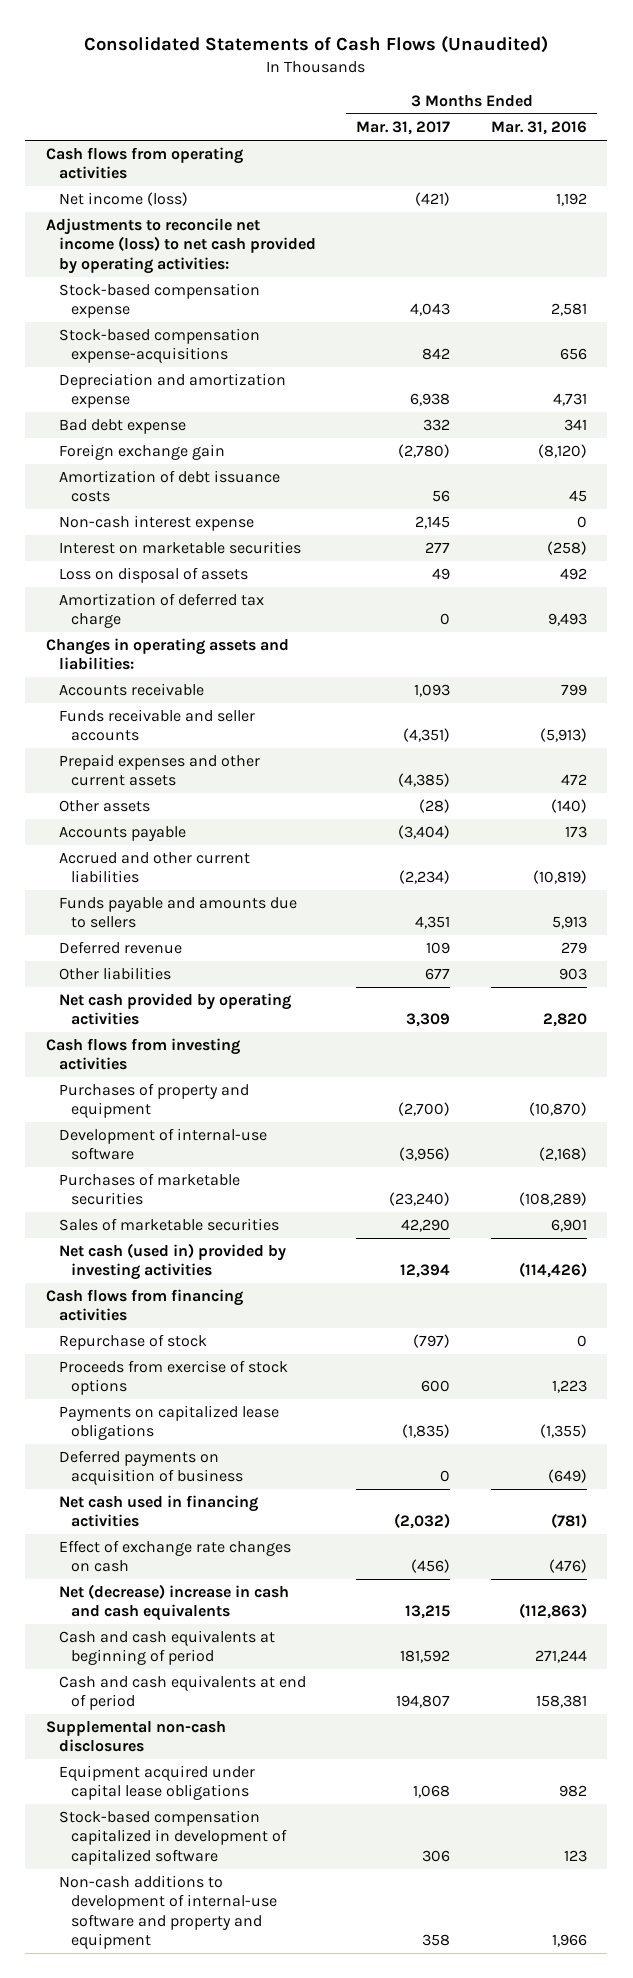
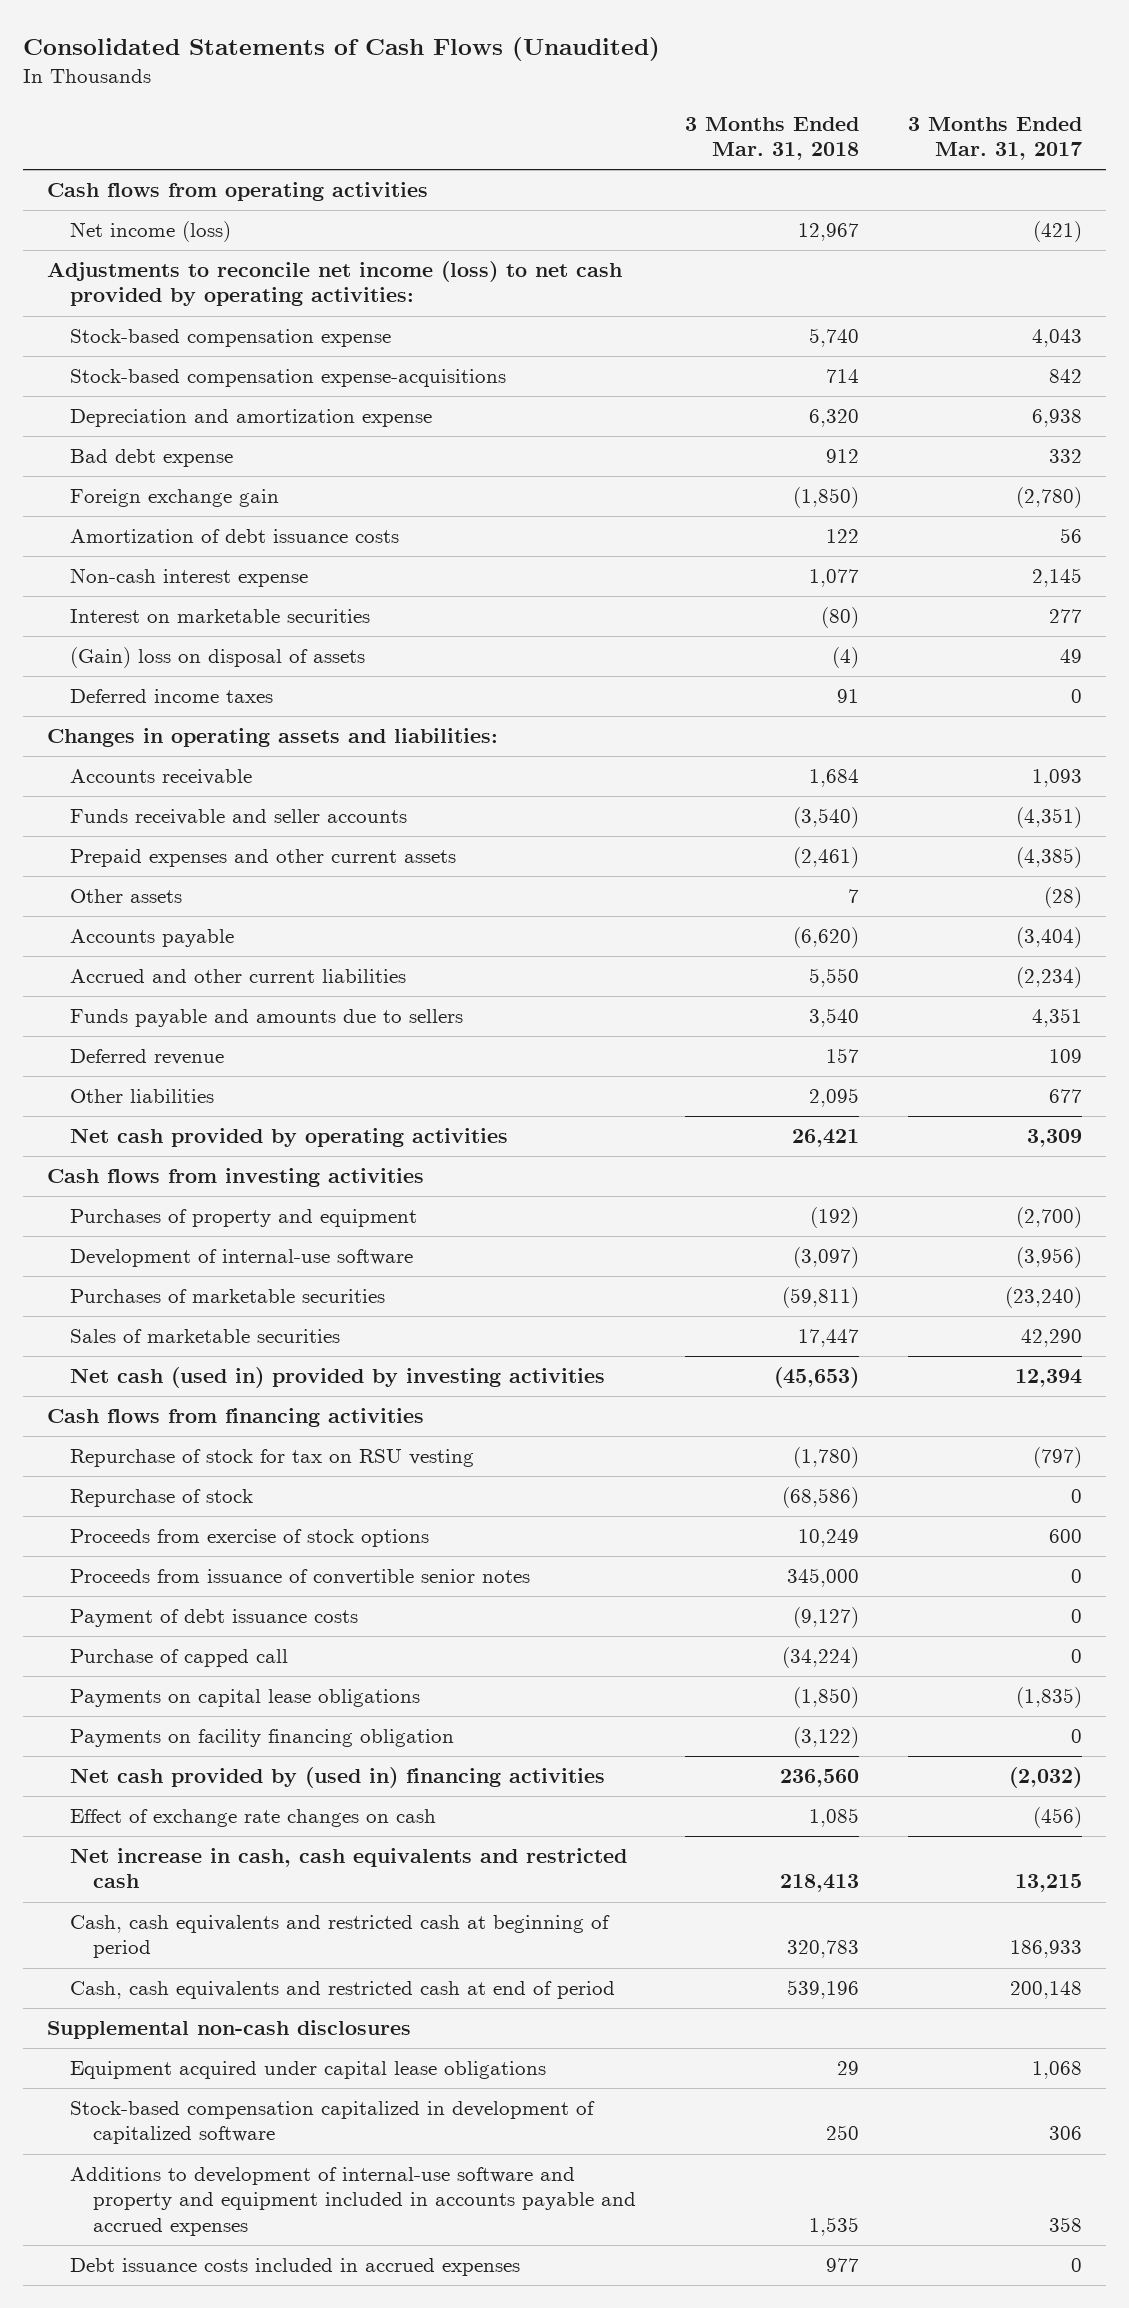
- | 3 Months Ended Mar. 31, 2017 | 3 Months Ended Mar. 31, 2016
+ | 3 Months Ended Mar. 31, 2018 | 3 Months Ended Mar. 31, 2017
- Loss on disposal of assets | 49 | 492
- Amortization of deferred tax charge | 0 | 9,493
+ (Gain) loss on disposal of assets | (4) | 49
+ Deferred income taxes | 91 | 0
- Repurchase of stock | (797) | 0
+ Repurchase of stock for tax on RSU vesting | (1,780) | (797)
+ Repurchase of stock | (68,586) | 0
- Payments on capitalized lease obligations | (1,835) | (1,355)
- Deferred payments on acquisition of business | 0 | (649)
- Net cash used in financing activities | (2,032) | (781)
+ Proceeds from issuance of convertible senior notes | 345,000 | 0
+ Payment of debt issuance costs | (9,127) | 0
+ Purchase of capped call | (34,224) | 0
+ Payments on capital lease obligations | (1,850) | (1,835)
+ Payments on facility financing obligation | (3,122) | 0
+ Net cash provided by (used in) financing activities | 236,560 | (2,032)
- Net (decrease) increase in cash and cash equivalents | 13,215 | (112,863)
- Cash and cash equivalents at beginning of period | 181,592 | 271,244
- Cash and cash equivalents at end of period | 194,807 | 158,381
+ Net increase in cash, cash equivalents and restricted cash | 218,413 | 13,215
+ Cash, cash equivalents and restricted cash at beginning of period | 320,783 | 186,933
+ Cash, cash equivalents and restricted cash at end of period | 539,196 | 200,148
- Non-cash additions to development of internal-use software and property and equipment | 358 | 1,966
+ Additions to development of internal-use software and property and equipment included in accounts payable and accrued expenses | 1,535 | 358
+ Debt issuance costs included in accrued expenses | 977 | 0

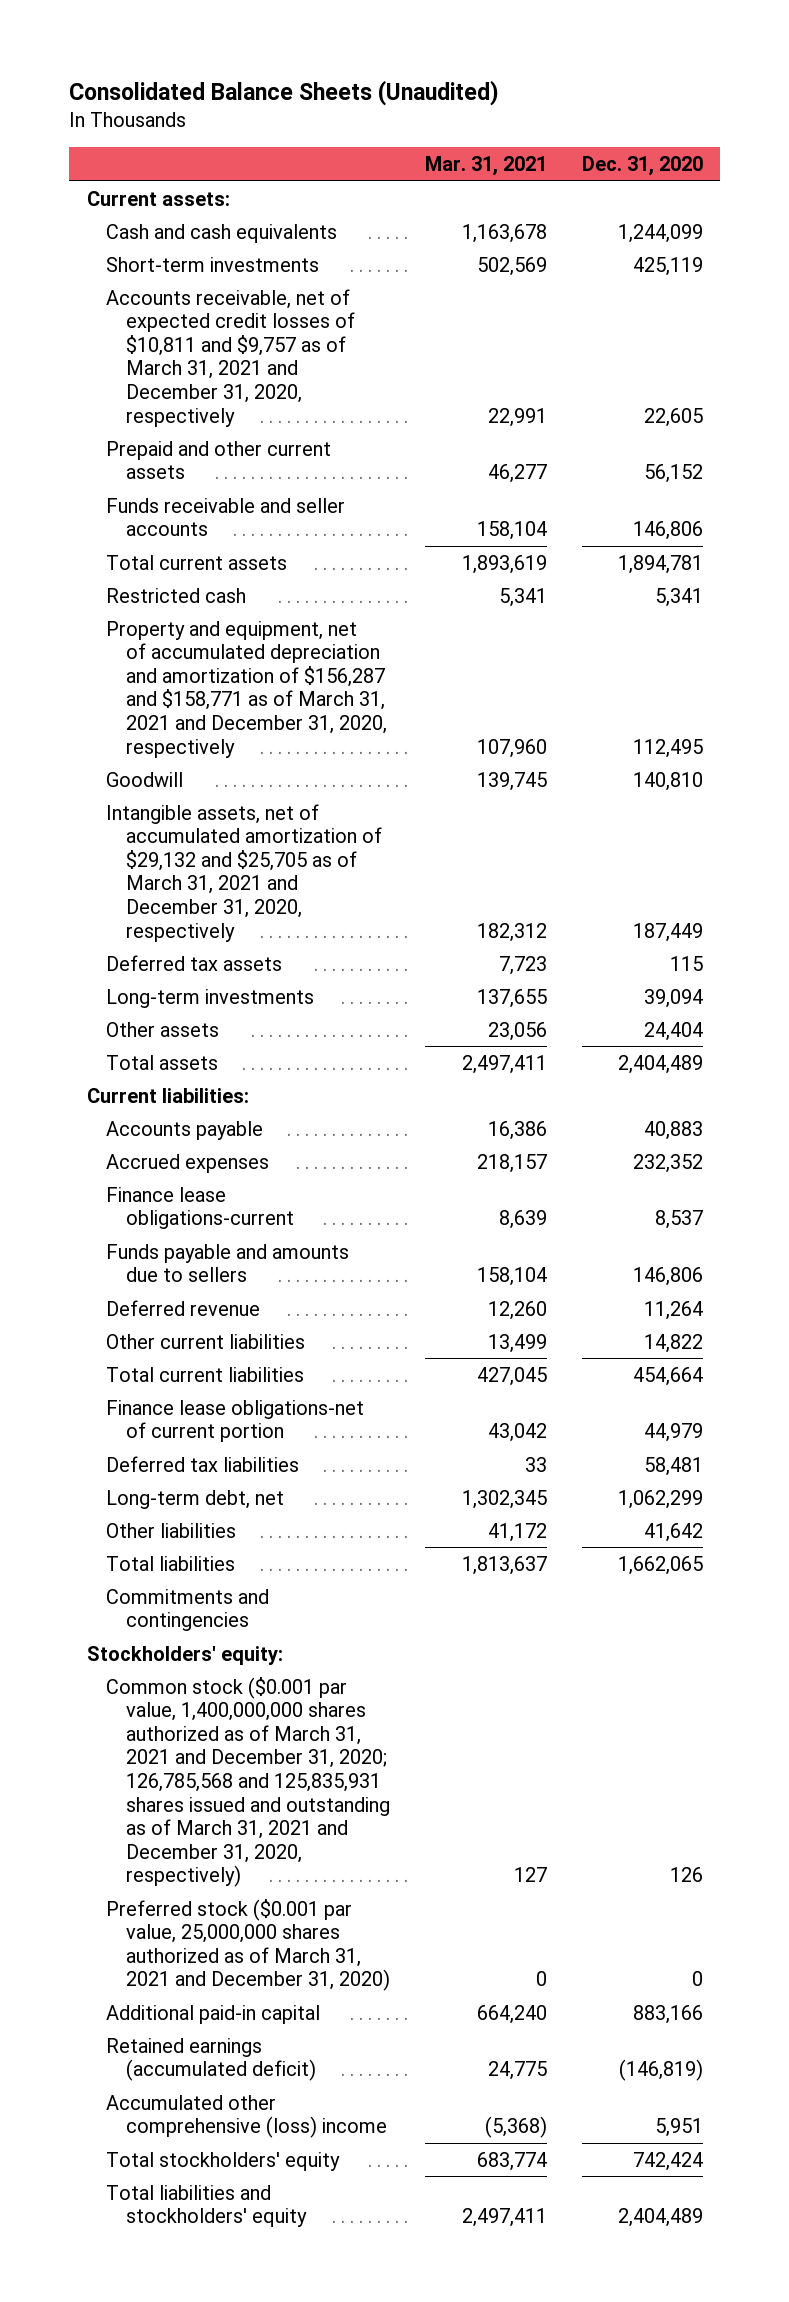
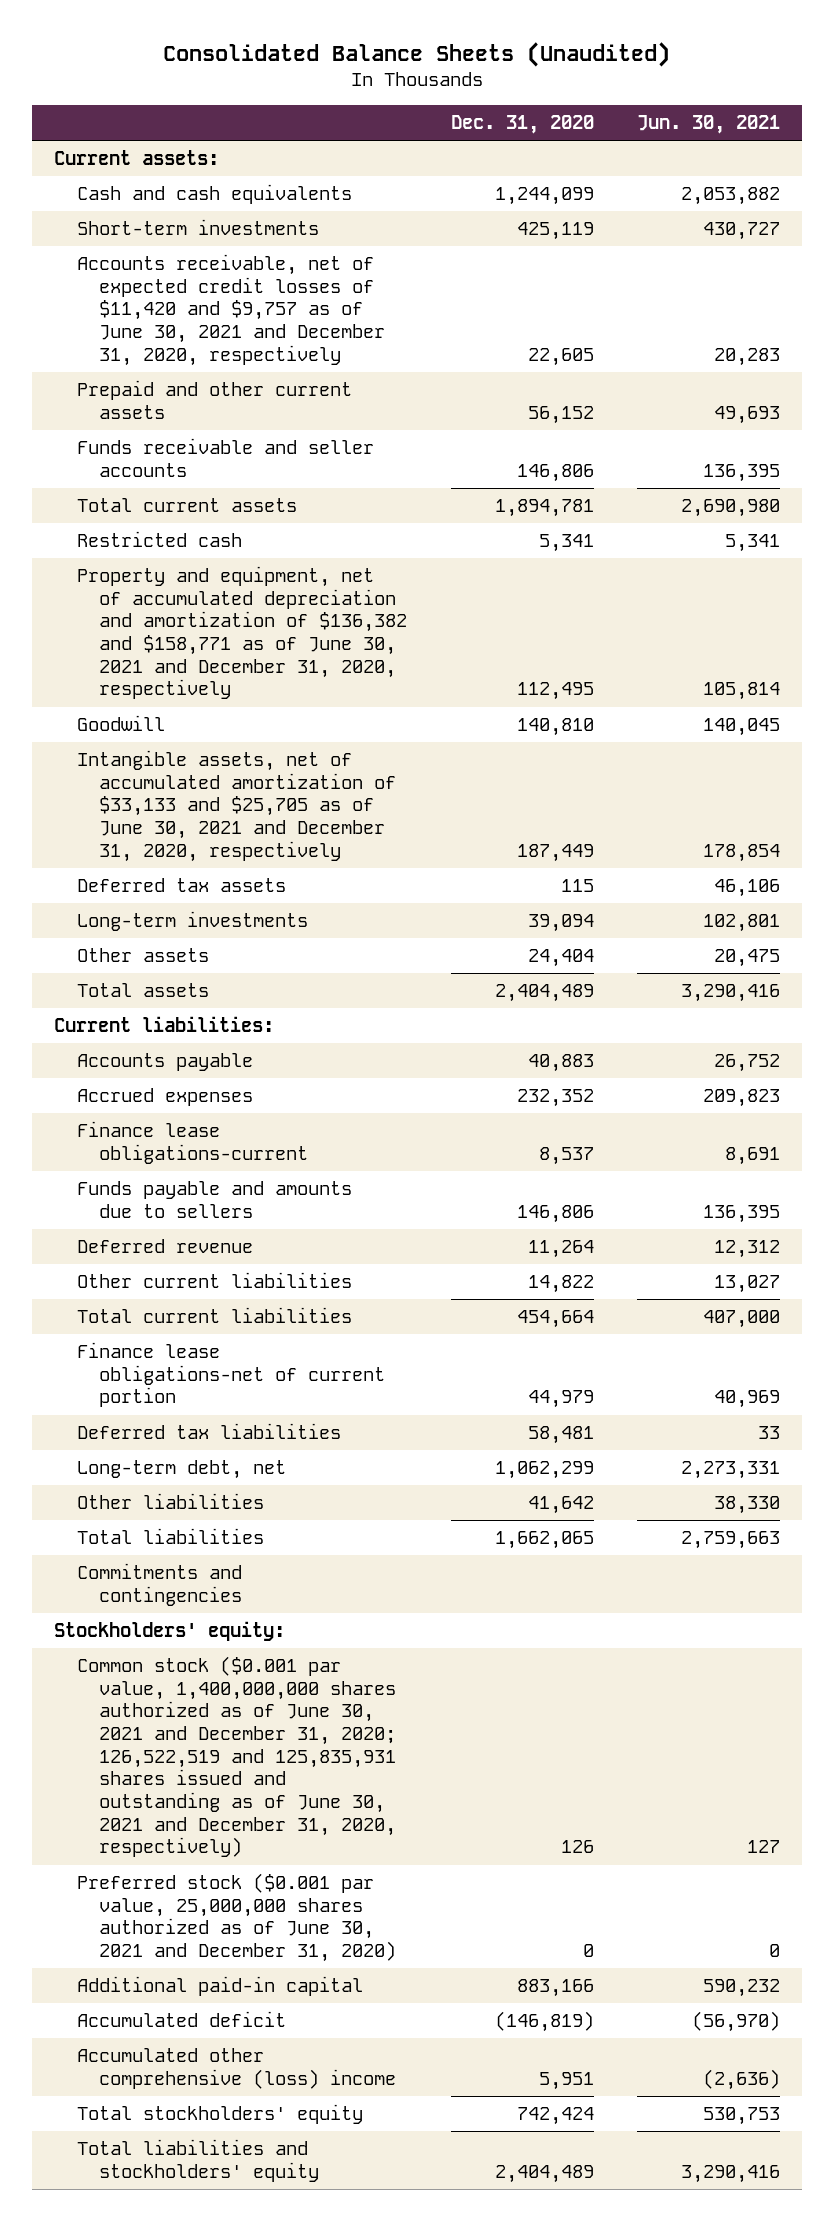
- | Mar. 31, 2021 | Dec. 31, 2020
+ | Dec. 31, 2020 | Jun. 30, 2021
- Accounts receivable, net of expected credit losses of $10,811 and $9,757 as of March 31, 2021 and December 31, 2020, respectively | 22,991 | 22,605
+ Accounts receivable, net of expected credit losses of $11,420 and $9,757 as of June 30, 2021 and December 31, 2020, respectively | 22,605 | 20,283
- Property and equipment, net of accumulated depreciation and amortization of $156,287 and $158,771 as of March 31, 2021 and December 31, 2020, respectively | 107,960 | 112,495
+ Property and equipment, net of accumulated depreciation and amortization of $136,382 and $158,771 as of June 30, 2021 and December 31, 2020, respectively | 112,495 | 105,814
- Intangible assets, net of accumulated amortization of $29,132 and $25,705 as of March 31, 2021 and December 31, 2020, respectively | 182,312 | 187,449
+ Intangible assets, net of accumulated amortization of $33,133 and $25,705 as of June 30, 2021 and December 31, 2020, respectively | 187,449 | 178,854
- Common stock ($0.001 par value, 1,400,000,000 shares authorized as of March 31, 2021 and December 31, 2020; 126,785,568 and 125,835,931 shares issued and outstanding as of March 31, 2021 and December 31, 2020, respectively) | 127 | 126
- Preferred stock ($0.001 par value, 25,000,000 shares authorized as of March 31, 2021 and December 31, 2020) | 0 | 0
+ Common stock ($0.001 par value, 1,400,000,000 shares authorized as of June 30, 2021 and December 31, 2020; 126,522,519 and 125,835,931 shares issued and outstanding as of June 30, 2021 and December 31, 2020, respectively) | 126 | 127
+ Preferred stock ($0.001 par value, 25,000,000 shares authorized as of June 30, 2021 and December 31, 2020) | 0 | 0
- Retained earnings (accumulated deficit) | 24,775 | (146,819)
+ Accumulated deficit | (146,819) | (56,970)

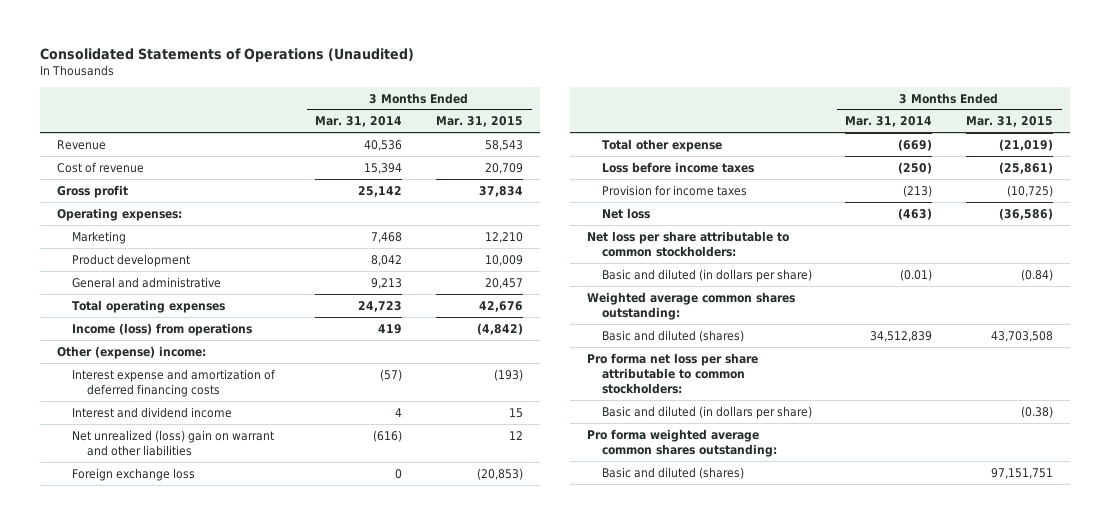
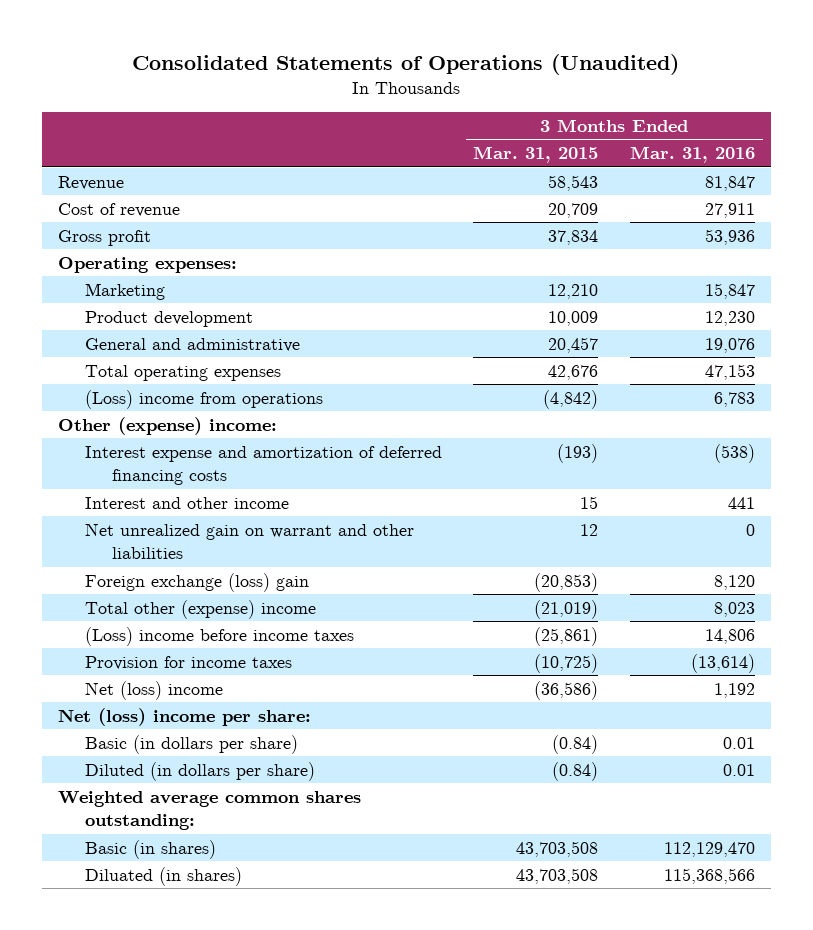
- | 3 Months Ended Mar. 31, 2014 | 3 Months Ended Mar. 31, 2015
+ | 3 Months Ended Mar. 31, 2015 | 3 Months Ended Mar. 31, 2016
- Income (loss) from operations | 419 | (4,842)
+ (Loss) income from operations | (4,842) | 6,783
- Interest and dividend income | 4 | 15
- Net unrealized (loss) gain on warrant and other liabilities | (616) | 12
- Foreign exchange loss | 0 | (20,853)
- Total other expense | (669) | (21,019)
- Loss before income taxes | (250) | (25,861)
+ Interest and other income | 15 | 441
+ Net unrealized gain on warrant and other liabilities | 12 | 0
+ Foreign exchange (loss) gain | (20,853) | 8,120
+ Total other (expense) income | (21,019) | 8,023
+ (Loss) income before income taxes | (25,861) | 14,806
- Net loss | (463) | (36,586)
- Net loss per share attributable to common stockholders:
- Basic and diluted (in dollars per share) | (0.01) | (0.84)
+ Net (loss) income | (36,586) | 1,192
+ Net (loss) income per share:
+ Basic (in dollars per share) | (0.84) | 0.01
+ Diluted (in dollars per share) | (0.84) | 0.01
- Basic and diluted (shares) | 34,512,839 | 43,703,508
- Pro forma net loss per share attributable to common stockholders:
- Basic and diluted (in dollars per share) | | (0.38)
- Pro forma weighted average common shares outstanding:
- Basic and diluted (shares) | | 97,151,751
+ Basic (in shares) | 43,703,508 | 112,129,470
+ Diluated (in shares) | 43,703,508 | 115,368,566

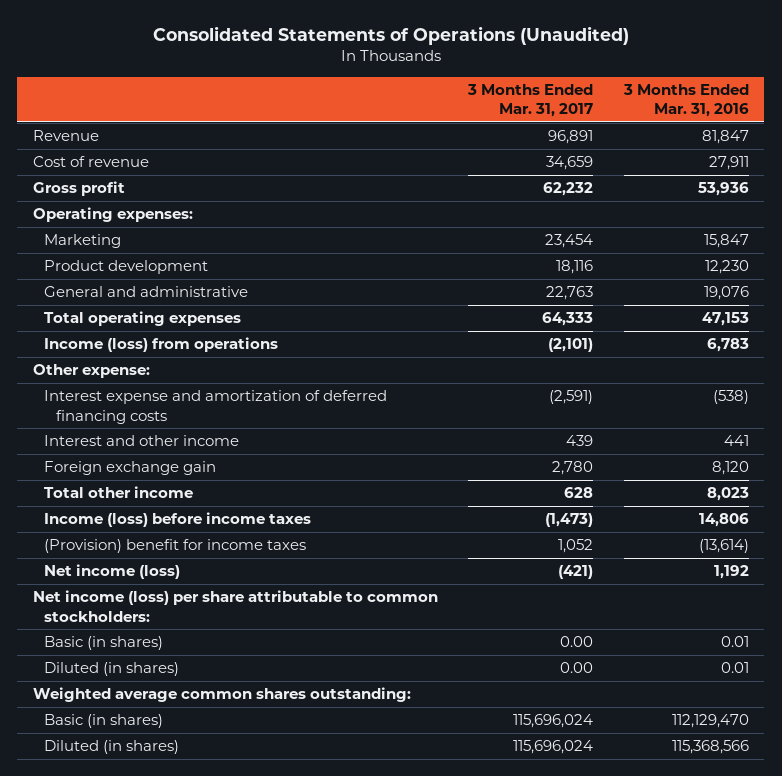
- | 3 Months Ended Mar. 31, 2015 | 3 Months Ended Mar. 31, 2016
+ | 3 Months Ended Mar. 31, 2017 | 3 Months Ended Mar. 31, 2016
- (Loss) income from operations | (4,842) | 6,783
- Other (expense) income:
+ Income (loss) from operations | (2,101) | 6,783
+ Other expense:
- Net unrealized gain on warrant and other liabilities | 12 | 0
- Foreign exchange (loss) gain | (20,853) | 8,120
- Total other (expense) income | (21,019) | 8,023
- (Loss) income before income taxes | (25,861) | 14,806
- Provision for income taxes | (10,725) | (13,614)
- Net (loss) income | (36,586) | 1,192
- Net (loss) income per share:
- Basic (in dollars per share) | (0.84) | 0.01
- Diluted (in dollars per share) | (0.84) | 0.01
+ Foreign exchange gain | 2,780 | 8,120
+ Total other income | 628 | 8,023
+ Income (loss) before income taxes | (1,473) | 14,806
+ (Provision) benefit for income taxes | 1,052 | (13,614)
+ Net income (loss) | (421) | 1,192
+ Net income (loss) per share attributable to common stockholders:
+ Basic (in shares) | 0.00 | 0.01
+ Diluted (in shares) | 0.00 | 0.01
- Diluated (in shares) | 43,703,508 | 115,368,566
+ Diluted (in shares) | 115,696,024 | 115,368,566

